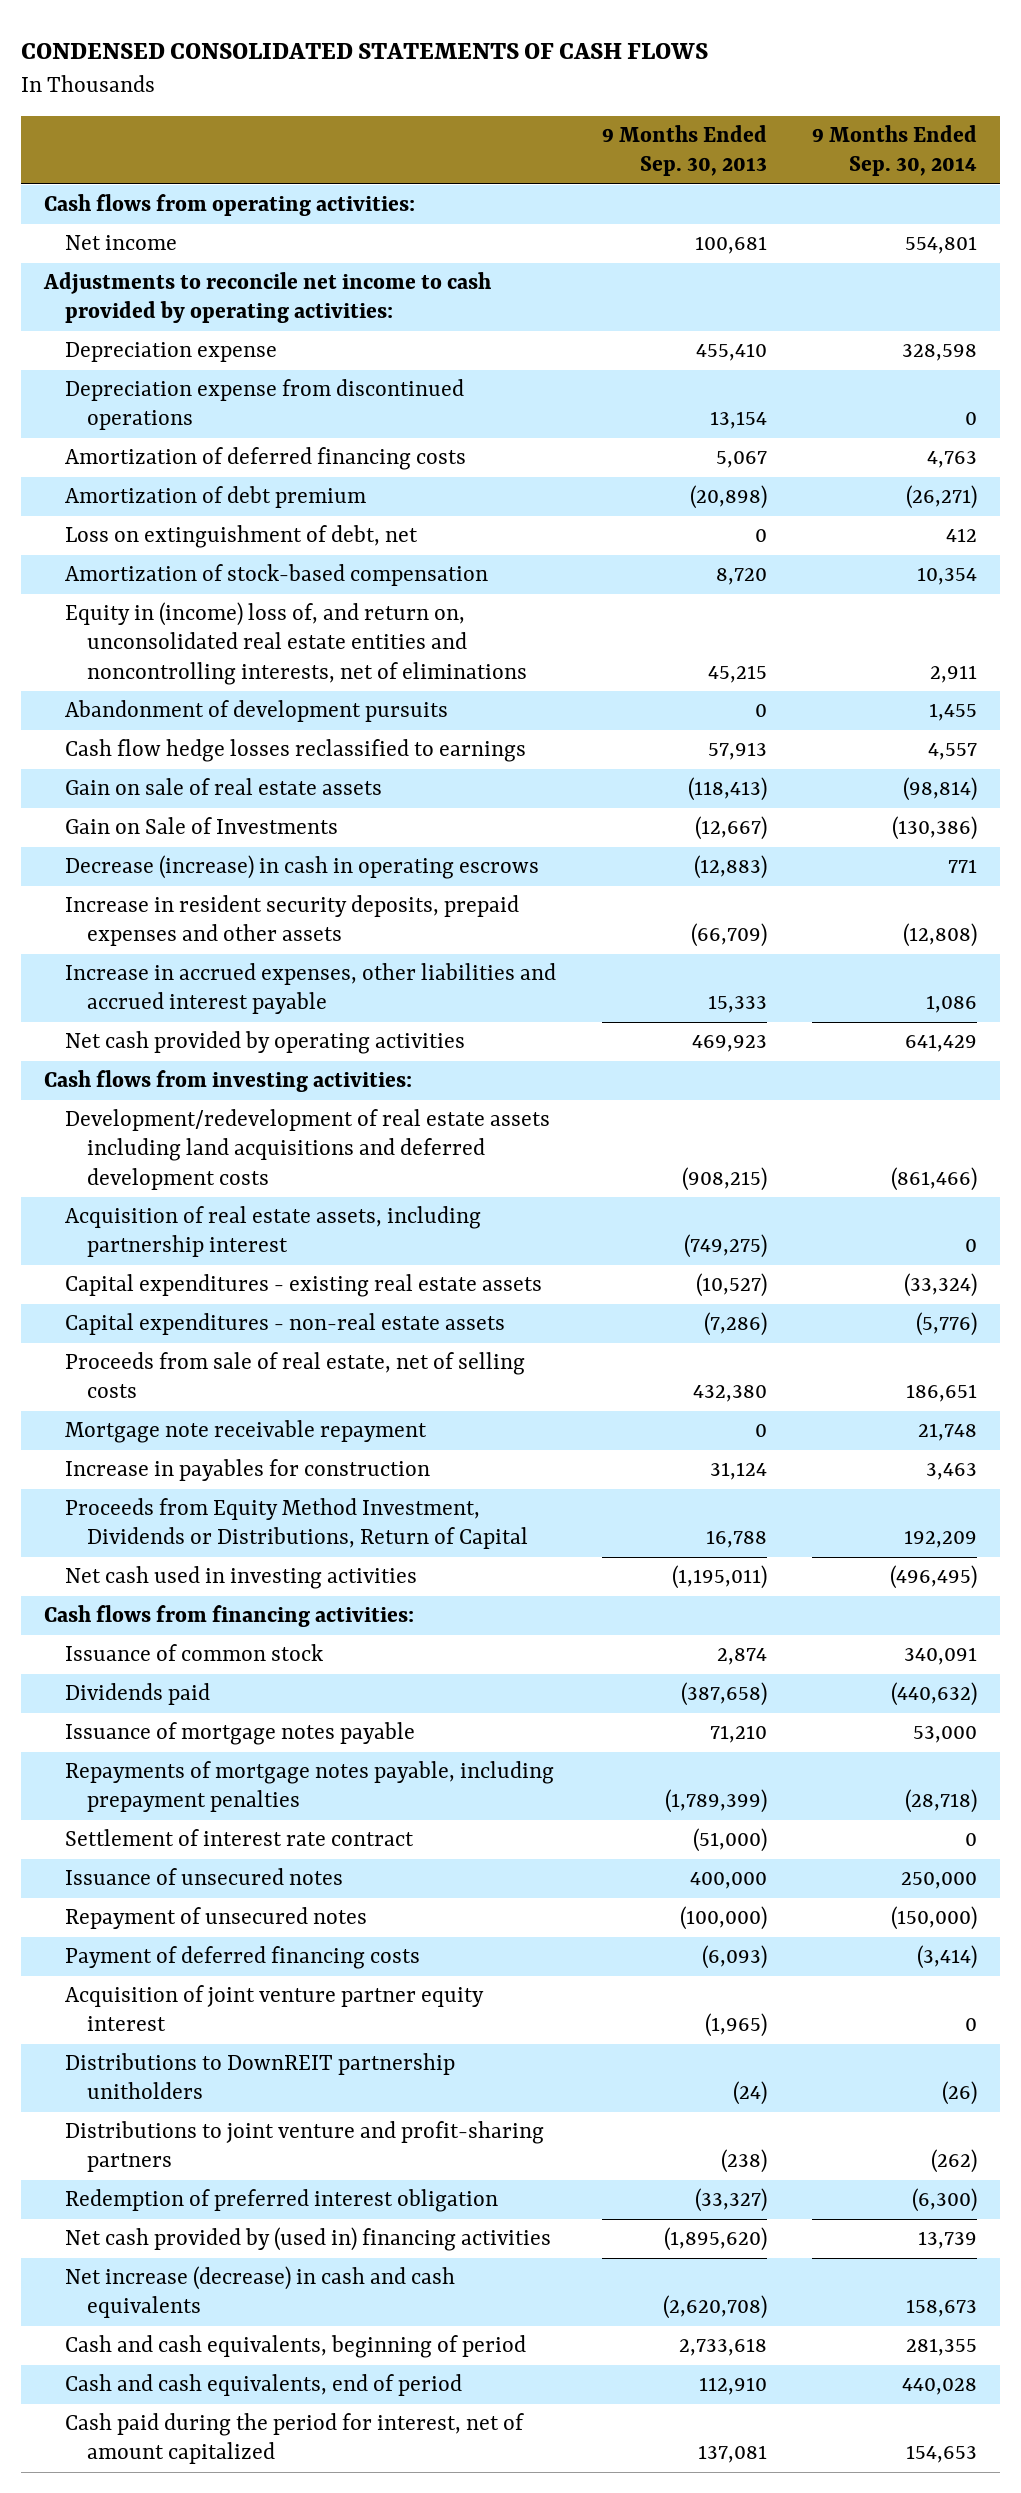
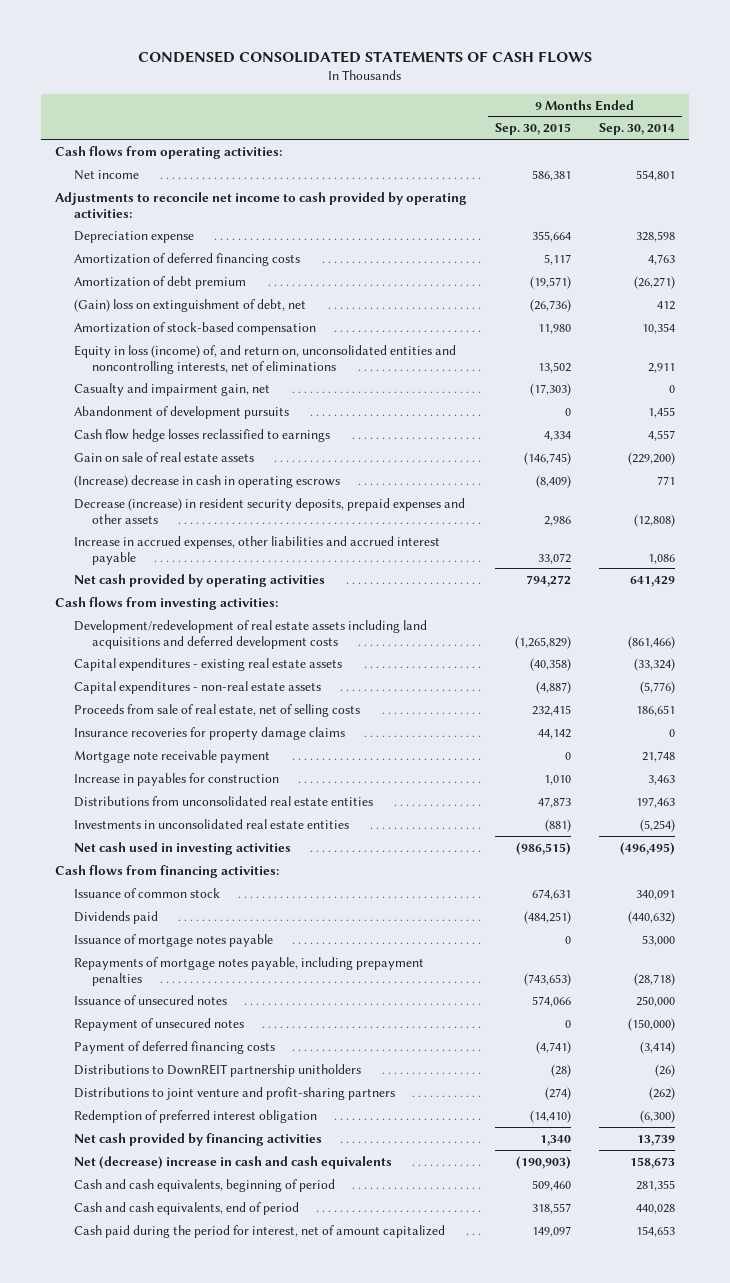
- | 9 Months Ended Sep. 30, 2013 | 9 Months Ended Sep. 30, 2014
+ | 9 Months Ended Sep. 30, 2015 | 9 Months Ended Sep. 30, 2014
- Depreciation expense from discontinued operations | 13,154 | 0
- Loss on extinguishment of debt, net | 0 | 412
+ (Gain) loss on extinguishment of debt, net | (26,736) | 412
- Equity in (income) loss of, and return on, unconsolidated real estate entities and noncontrolling interests, net of eliminations | 45,215 | 2,911
+ Equity in loss (income) of, and return on, unconsolidated entities and noncontrolling interests, net of eliminations | 13,502 | 2,911
+ Casualty and impairment gain, net | (17,303) | 0
- Gain on sale of real estate assets | (118,413) | (98,814)
- Gain on Sale of Investments | (12,667) | (130,386)
- Decrease (increase) in cash in operating escrows | (12,883) | 771
- Increase in resident security deposits, prepaid expenses and other assets | (66,709) | (12,808)
+ Gain on sale of real estate assets | (146,745) | (229,200)
+ (Increase) decrease in cash in operating escrows | (8,409) | 771
+ Decrease (increase) in resident security deposits, prepaid expenses and other assets | 2,986 | (12,808)
- Acquisition of real estate assets, including partnership interest | (749,275) | 0
- Mortgage note receivable repayment | 0 | 21,748
+ Insurance recoveries for property damage claims | 44,142 | 0
+ Mortgage note receivable payment | 0 | 21,748
- Proceeds from Equity Method Investment, Dividends or Distributions, Return of Capital | 16,788 | 192,209
+ Distributions from unconsolidated real estate entities | 47,873 | 197,463
+ Investments in unconsolidated real estate entities | (881) | (5,254)
- Settlement of interest rate contract | (51,000) | 0
- Acquisition of joint venture partner equity interest | (1,965) | 0
- Net cash provided by (used in) financing activities | (1,895,620) | 13,739
- Net increase (decrease) in cash and cash equivalents | (2,620,708) | 158,673
+ Net cash provided by financing activities | 1,340 | 13,739
+ Net (decrease) increase in cash and cash equivalents | (190,903) | 158,673

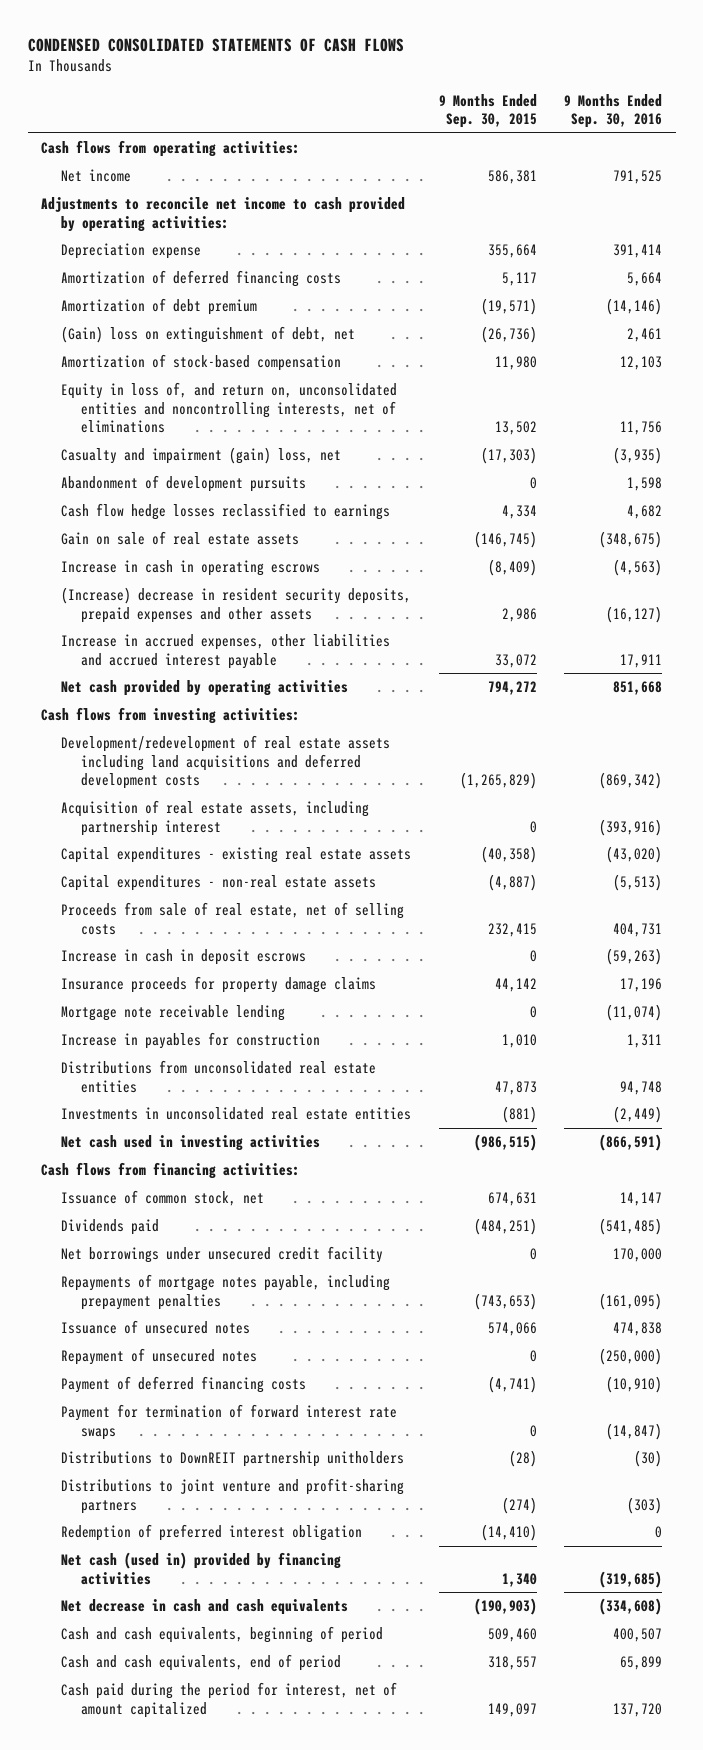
- | 9 Months Ended Sep. 30, 2015 | 9 Months Ended Sep. 30, 2014
+ | 9 Months Ended Sep. 30, 2015 | 9 Months Ended Sep. 30, 2016
- Equity in loss (income) of, and return on, unconsolidated entities and noncontrolling interests, net of eliminations | 13,502 | 2,911
- Casualty and impairment gain, net | (17,303) | 0
+ Equity in loss of, and return on, unconsolidated entities and noncontrolling interests, net of eliminations | 13,502 | 11,756
+ Casualty and impairment (gain) loss, net | (17,303) | (3,935)
- (Increase) decrease in cash in operating escrows | (8,409) | 771
- Decrease (increase) in resident security deposits, prepaid expenses and other assets | 2,986 | (12,808)
+ Increase in cash in operating escrows | (8,409) | (4,563)
+ (Increase) decrease in resident security deposits, prepaid expenses and other assets | 2,986 | (16,127)
+ Acquisition of real estate assets, including partnership interest | 0 | (393,916)
- Insurance recoveries for property damage claims | 44,142 | 0
- Mortgage note receivable payment | 0 | 21,748
+ Increase in cash in deposit escrows | 0 | (59,263)
+ Insurance proceeds for property damage claims | 44,142 | 17,196
+ Mortgage note receivable lending | 0 | (11,074)
- Issuance of common stock | 674,631 | 340,091
+ Issuance of common stock, net | 674,631 | 14,147
- Issuance of mortgage notes payable | 0 | 53,000
+ Net borrowings under unsecured credit facility | 0 | 170,000
+ Payment for termination of forward interest rate swaps | 0 | (14,847)
- Net cash provided by financing activities | 1,340 | 13,739
- Net (decrease) increase in cash and cash equivalents | (190,903) | 158,673
+ Net cash (used in) provided by financing activities | 1,340 | (319,685)
+ Net decrease in cash and cash equivalents | (190,903) | (334,608)

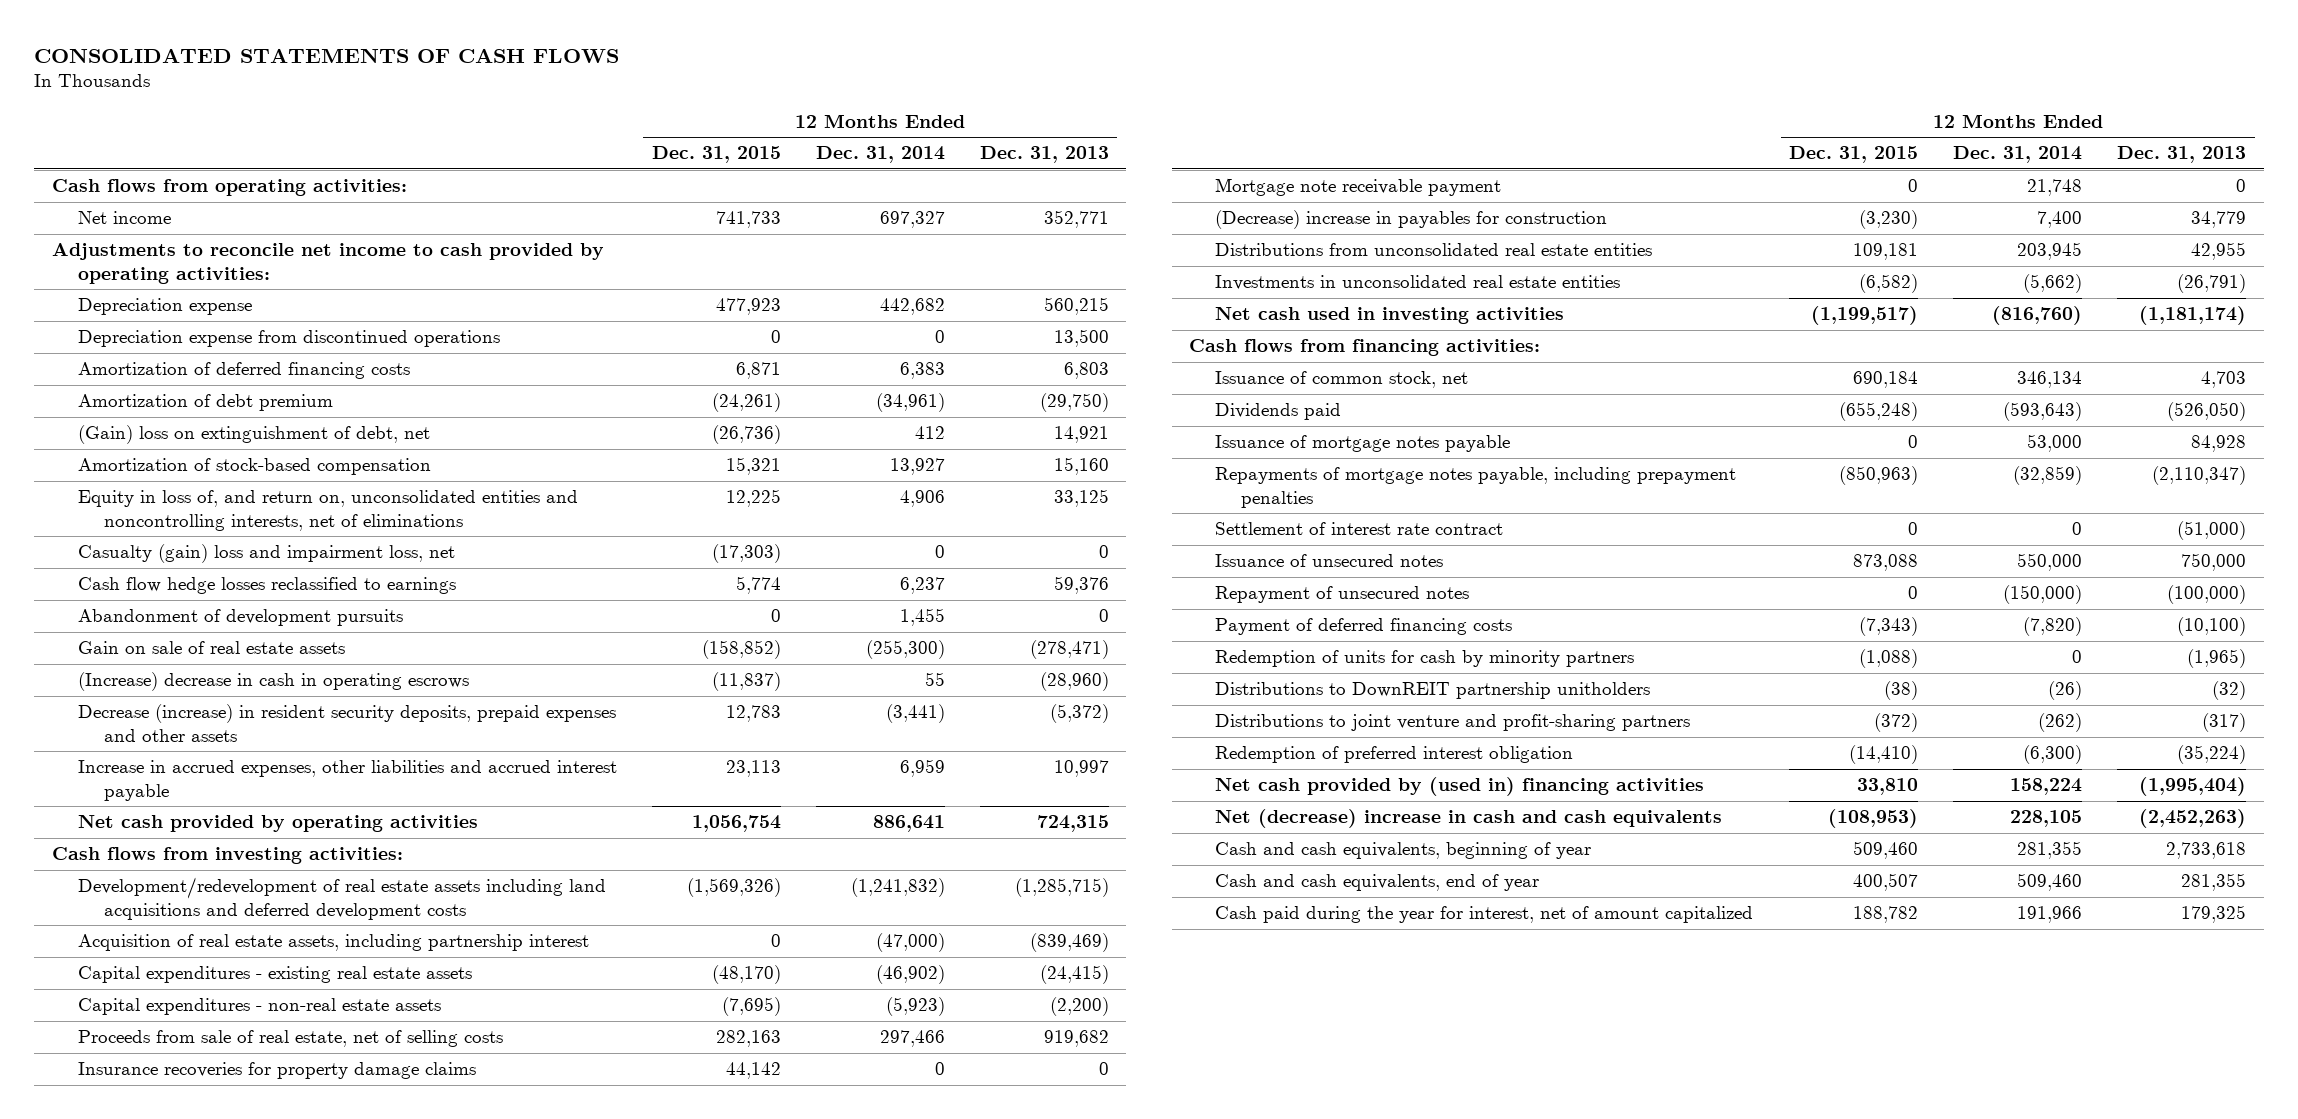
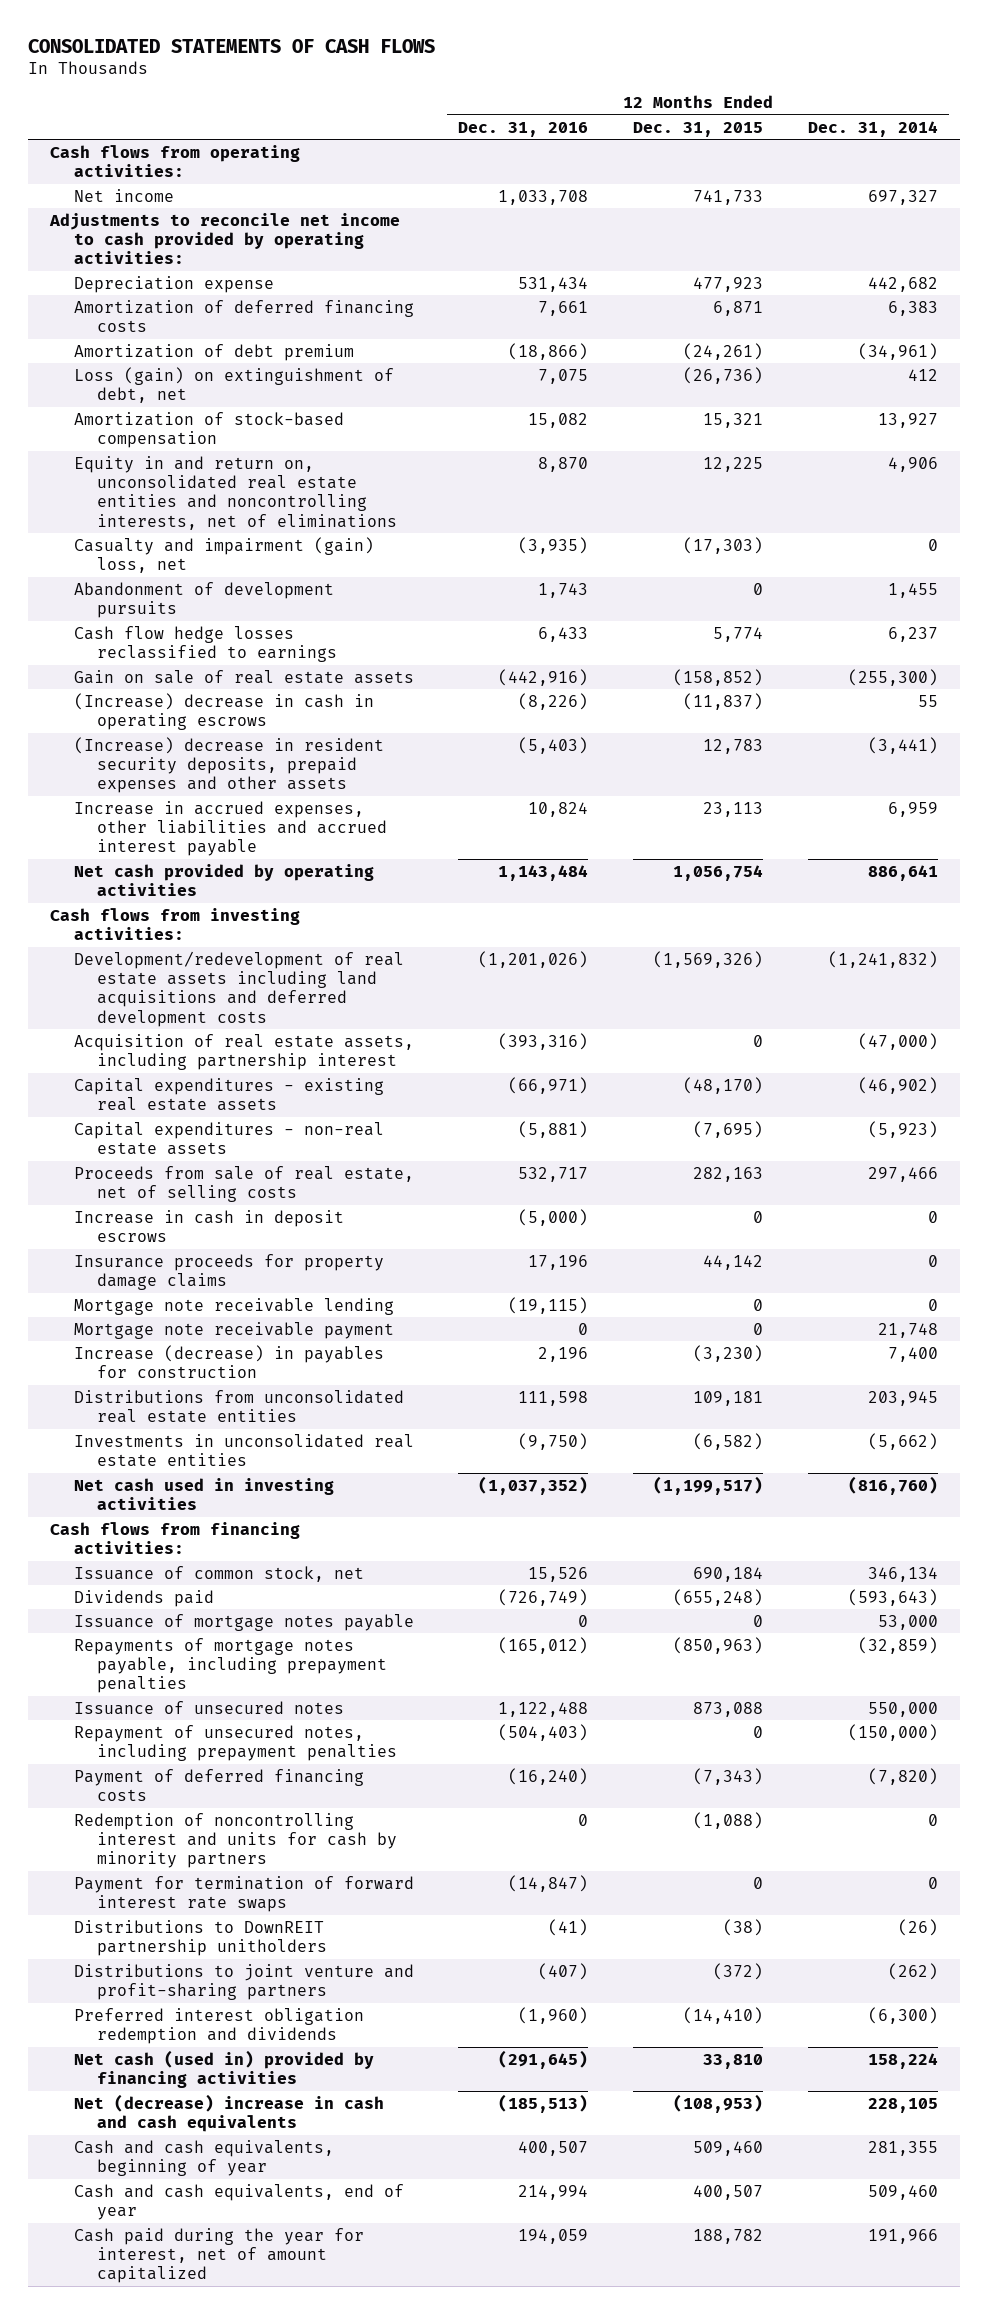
- | 12 Months Ended Dec. 31, 2015 | 12 Months Ended Dec. 31, 2014 | 12 Months Ended Dec. 31, 2013
+ | 12 Months Ended Dec. 31, 2016 | 12 Months Ended Dec. 31, 2015 | 12 Months Ended Dec. 31, 2014
- Depreciation expense from discontinued operations | 0 | 0 | 13,500
- (Gain) loss on extinguishment of debt, net | (26,736) | 412 | 14,921
+ Loss (gain) on extinguishment of debt, net | 7,075 | (26,736) | 412
- Equity in loss of, and return on, unconsolidated entities and noncontrolling interests, net of eliminations | 12,225 | 4,906 | 33,125
- Casualty (gain) loss and impairment loss, net | (17,303) | 0 | 0
+ Equity in and return on, unconsolidated real estate entities and noncontrolling interests, net of eliminations | 8,870 | 12,225 | 4,906
+ Casualty and impairment (gain) loss, net | (3,935) | (17,303) | 0
moved down: Cash flow hedge losses reclassified to earnings | 6,433 | 5,774 | 6,237
- Decrease (increase) in resident security deposits, prepaid expenses and other assets | 12,783 | (3,441) | (5,372)
+ (Increase) decrease in resident security deposits, prepaid expenses and other assets | (5,403) | 12,783 | (3,441)
- Insurance recoveries for property damage claims | 44,142 | 0 | 0
+ Increase in cash in deposit escrows | (5,000) | 0 | 0
+ Insurance proceeds for property damage claims | 17,196 | 44,142 | 0
+ Mortgage note receivable lending | (19,115) | 0 | 0
- (Decrease) increase in payables for construction | (3,230) | 7,400 | 34,779
+ Increase (decrease) in payables for construction | 2,196 | (3,230) | 7,400
- Settlement of interest rate contract | 0 | 0 | (51,000)
- Repayment of unsecured notes | 0 | (150,000) | (100,000)
+ Repayment of unsecured notes, including prepayment penalties | (504,403) | 0 | (150,000)
- Redemption of units for cash by minority partners | (1,088) | 0 | (1,965)
+ Redemption of noncontrolling interest and units for cash by minority partners | 0 | (1,088) | 0
+ Payment for termination of forward interest rate swaps | (14,847) | 0 | 0
- Redemption of preferred interest obligation | (14,410) | (6,300) | (35,224)
- Net cash provided by (used in) financing activities | 33,810 | 158,224 | (1,995,404)
+ Preferred interest obligation redemption and dividends | (1,960) | (14,410) | (6,300)
+ Net cash (used in) provided by financing activities | (291,645) | 33,810 | 158,224

